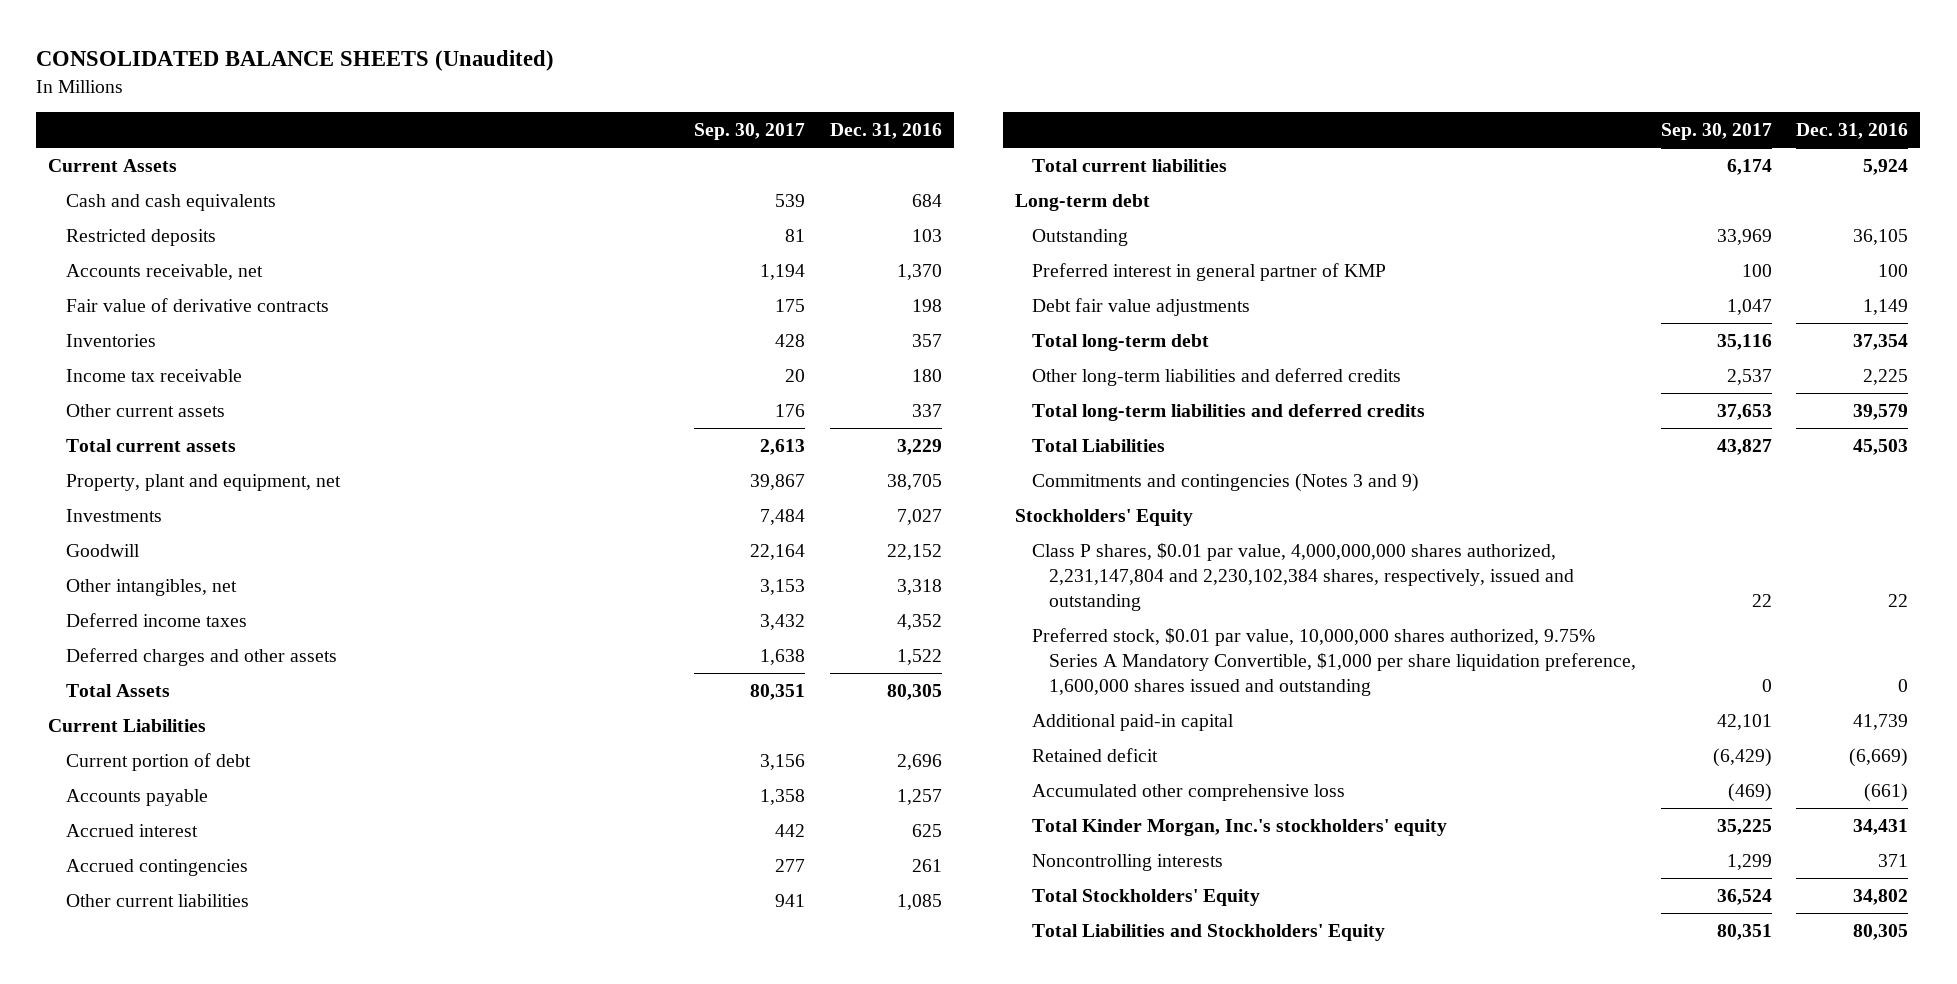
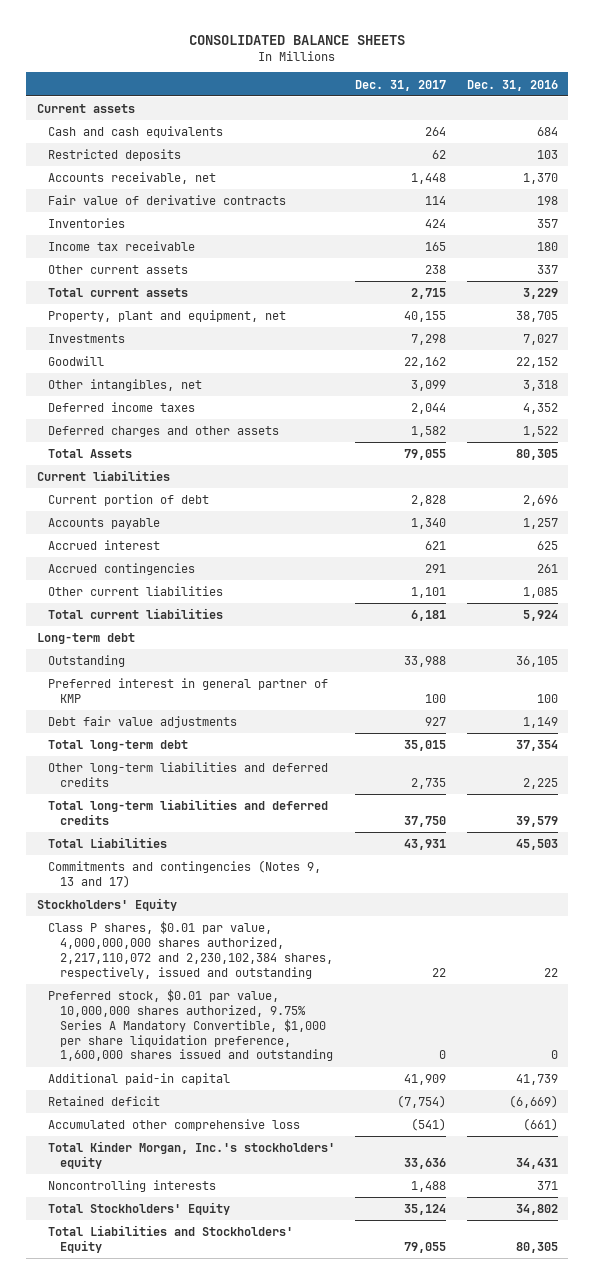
- CONSOLIDATED BALANCE SHEETS (Unaudited)
+ CONSOLIDATED BALANCE SHEETS
- | Sep. 30, 2017 | Dec. 31, 2016
+ | Dec. 31, 2017 | Dec. 31, 2016
- Current Assets
+ Current assets
- Current Liabilities
+ Current liabilities
- Commitments and contingencies (Notes 3 and 9)
+ Commitments and contingencies (Notes 9, 13 and 17)
- Class P shares, $0.01 par value, 4,000,000,000 shares authorized, 2,231,147,804 and 2,230,102,384 shares, respectively, issued and outstanding | 22 | 22
+ Class P shares, $0.01 par value, 4,000,000,000 shares authorized, 2,217,110,072 and 2,230,102,384 shares, respectively, issued and outstanding | 22 | 22

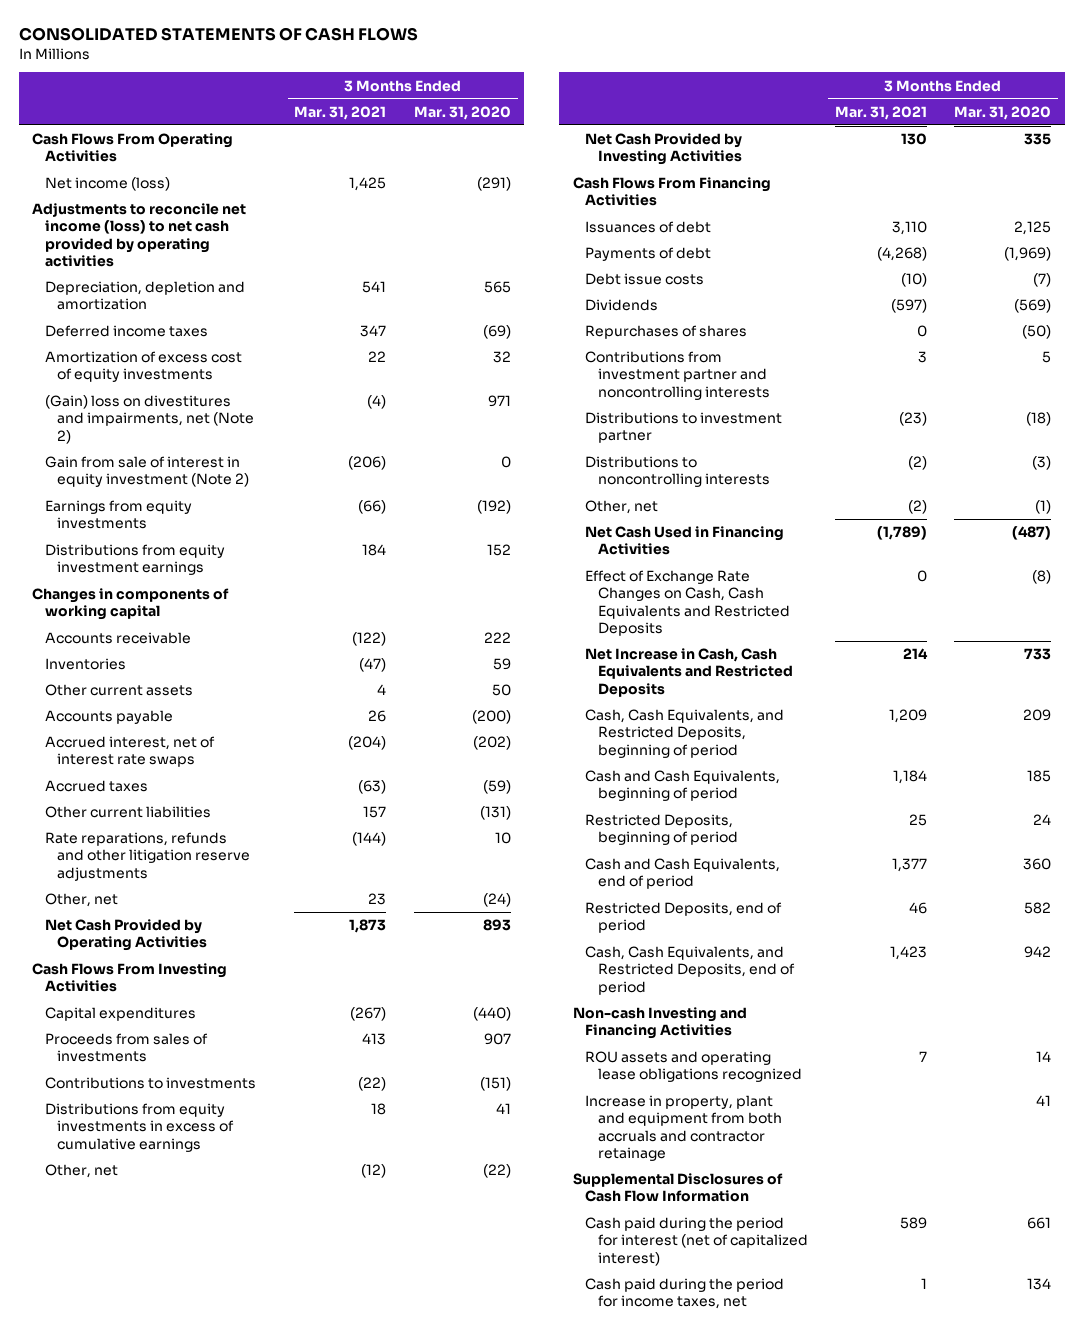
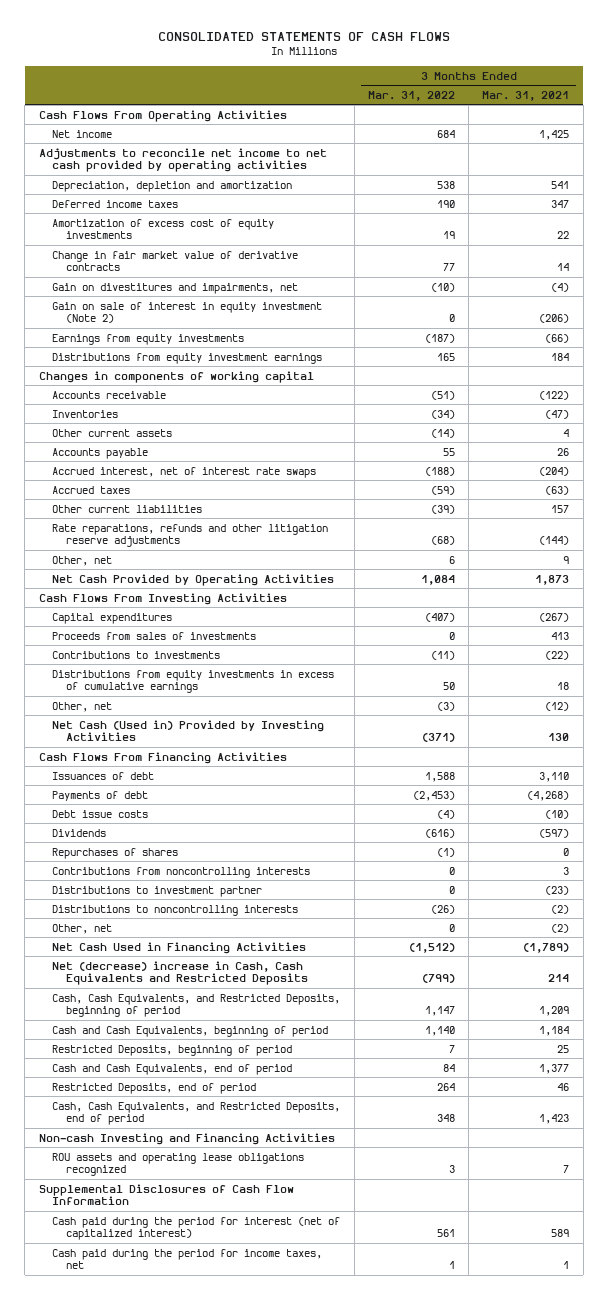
- | 3 Months Ended Mar. 31, 2021 | 3 Months Ended Mar. 31, 2020
+ | 3 Months Ended Mar. 31, 2022 | 3 Months Ended Mar. 31, 2021
- Net income (loss) | 1,425 | (291)
- Adjustments to reconcile net income (loss) to net cash provided by operating activities
+ Net income | 684 | 1,425
+ Adjustments to reconcile net income to net cash provided by operating activities
- (Gain) loss on divestitures and impairments, net (Note 2) | (4) | 971
- Gain from sale of interest in equity investment (Note 2) | (206) | 0
+ Change in fair market value of derivative contracts | 77 | 14
+ Gain on divestitures and impairments, net | (10) | (4)
+ Gain on sale of interest in equity investment (Note 2) | 0 | (206)
- Other, net | 23 | (24)
+ Other, net | 6 | 9
- Net Cash Provided by Investing Activities | 130 | 335
+ Net Cash (Used in) Provided by Investing Activities | (371) | 130
- Contributions from investment partner and noncontrolling interests | 3 | 5
+ Contributions from noncontrolling interests | 0 | 3
- Effect of Exchange Rate Changes on Cash, Cash Equivalents and Restricted Deposits | 0 | (8)
- Net Increase in Cash, Cash Equivalents and Restricted Deposits | 214 | 733
+ Net (decrease) increase in Cash, Cash Equivalents and Restricted Deposits | (799) | 214
- Increase in property, plant and equipment from both accruals and contractor retainage | | 41

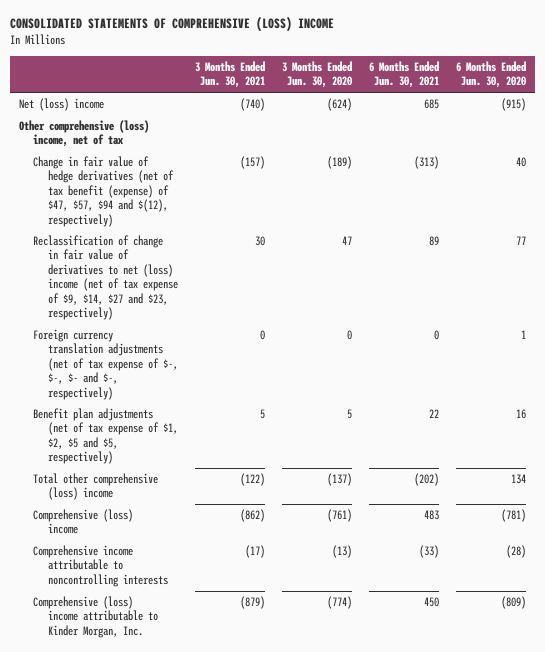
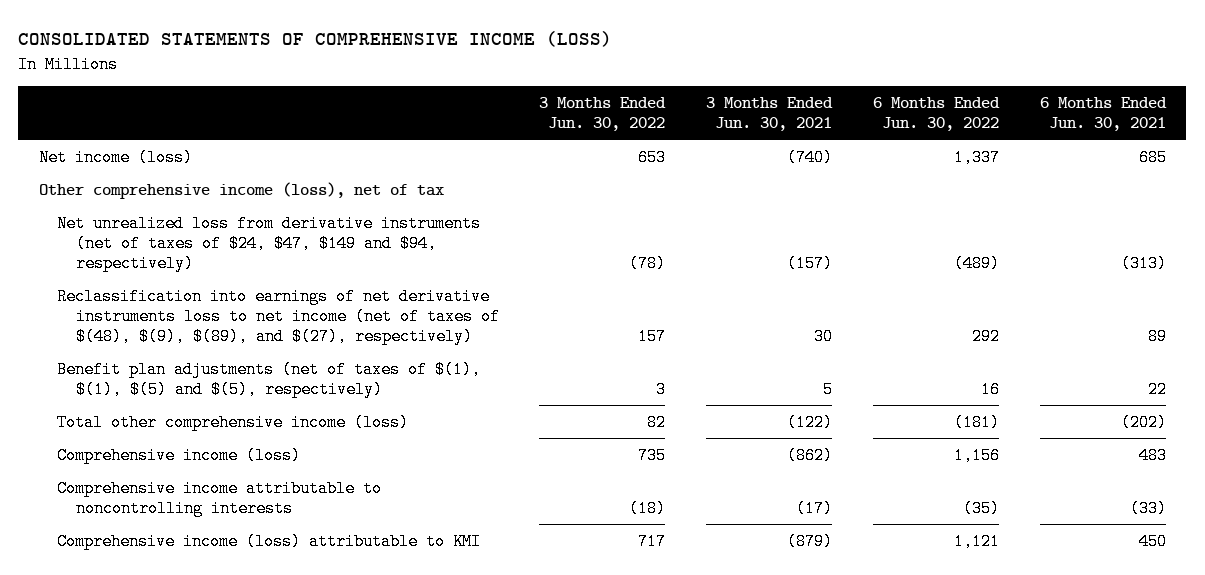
- CONSOLIDATED STATEMENTS OF COMPREHENSIVE (LOSS) INCOME
+ CONSOLIDATED STATEMENTS OF COMPREHENSIVE INCOME (LOSS)
- | 3 Months Ended Jun. 30, 2021 | 3 Months Ended Jun. 30, 2020 | 6 Months Ended Jun. 30, 2021 | 6 Months Ended Jun. 30, 2020
+ | 3 Months Ended Jun. 30, 2022 | 3 Months Ended Jun. 30, 2021 | 6 Months Ended Jun. 30, 2022 | 6 Months Ended Jun. 30, 2021
- Net (loss) income | (740) | (624) | 685 | (915)
- Other comprehensive (loss) income, net of tax
- Change in fair value of hedge derivatives (net of tax benefit (expense) of $47, $57, $94 and $(12), respectively) | (157) | (189) | (313) | 40
- Reclassification of change in fair value of derivatives to net (loss) income (net of tax expense of $9, $14, $27 and $23, respectively) | 30 | 47 | 89 | 77
- Foreign currency translation adjustments (net of tax expense of $-, $-, $- and $-, respectively) | 0 | 0 | 0 | 1
- Benefit plan adjustments (net of tax expense of $1, $2, $5 and $5, respectively) | 5 | 5 | 22 | 16
- Total other comprehensive (loss) income | (122) | (137) | (202) | 134
- Comprehensive (loss) income | (862) | (761) | 483 | (781)
+ Net income (loss) | 653 | (740) | 1,337 | 685
+ Other comprehensive income (loss), net of tax
+ Net unrealized loss from derivative instruments (net of taxes of $24, $47, $149 and $94, respectively) | (78) | (157) | (489) | (313)
+ Reclassification into earnings of net derivative instruments loss to net income (net of taxes of $(48), $(9), $(89), and $(27), respectively) | 157 | 30 | 292 | 89
+ Benefit plan adjustments (net of taxes of $(1), $(1), $(5) and $(5), respectively) | 3 | 5 | 16 | 22
+ Total other comprehensive income (loss) | 82 | (122) | (181) | (202)
+ Comprehensive income (loss) | 735 | (862) | 1,156 | 483
- Comprehensive (loss) income attributable to Kinder Morgan, Inc. | (879) | (774) | 450 | (809)
+ Comprehensive income (loss) attributable to KMI | 717 | (879) | 1,121 | 450

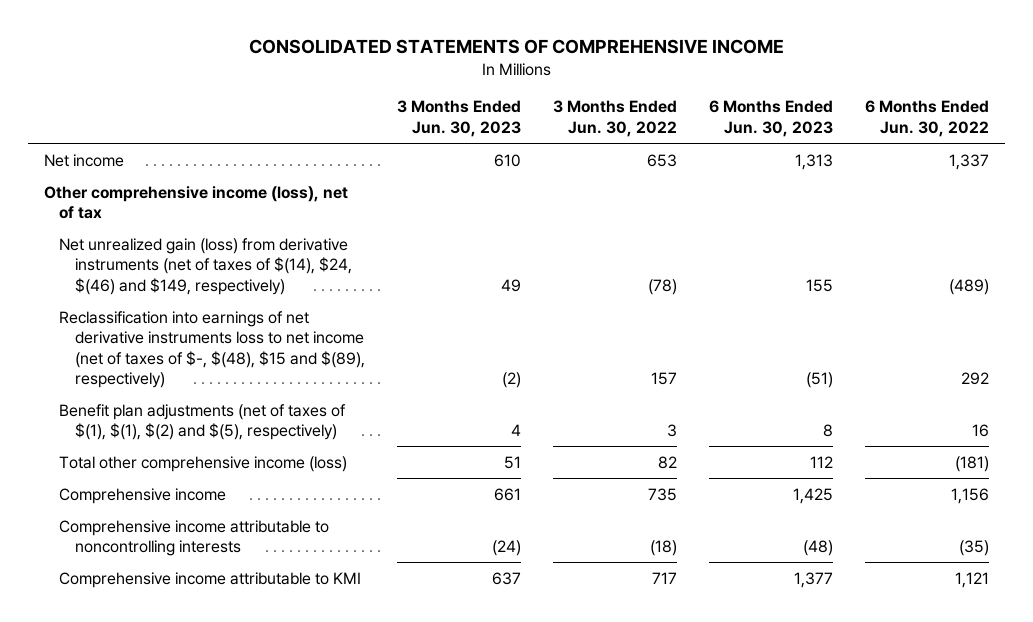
- CONSOLIDATED STATEMENTS OF COMPREHENSIVE INCOME (LOSS)
+ CONSOLIDATED STATEMENTS OF COMPREHENSIVE INCOME
- | 3 Months Ended Jun. 30, 2022 | 3 Months Ended Jun. 30, 2021 | 6 Months Ended Jun. 30, 2022 | 6 Months Ended Jun. 30, 2021
+ | 3 Months Ended Jun. 30, 2023 | 3 Months Ended Jun. 30, 2022 | 6 Months Ended Jun. 30, 2023 | 6 Months Ended Jun. 30, 2022
- Net income (loss) | 653 | (740) | 1,337 | 685
+ Net income | 610 | 653 | 1,313 | 1,337
- Net unrealized loss from derivative instruments (net of taxes of $24, $47, $149 and $94, respectively) | (78) | (157) | (489) | (313)
- Reclassification into earnings of net derivative instruments loss to net income (net of taxes of $(48), $(9), $(89), and $(27), respectively) | 157 | 30 | 292 | 89
- Benefit plan adjustments (net of taxes of $(1), $(1), $(5) and $(5), respectively) | 3 | 5 | 16 | 22
+ Net unrealized gain (loss) from derivative instruments (net of taxes of $(14), $24, $(46) and $149, respectively) | 49 | (78) | 155 | (489)
+ Reclassification into earnings of net derivative instruments loss to net income (net of taxes of $-, $(48), $15 and $(89), respectively) | (2) | 157 | (51) | 292
+ Benefit plan adjustments (net of taxes of $(1), $(1), $(2) and $(5), respectively) | 4 | 3 | 8 | 16
- Comprehensive income (loss) | 735 | (862) | 1,156 | 483
+ Comprehensive income | 661 | 735 | 1,425 | 1,156
- Comprehensive income (loss) attributable to KMI | 717 | (879) | 1,121 | 450
+ Comprehensive income attributable to KMI | 637 | 717 | 1,377 | 1,121

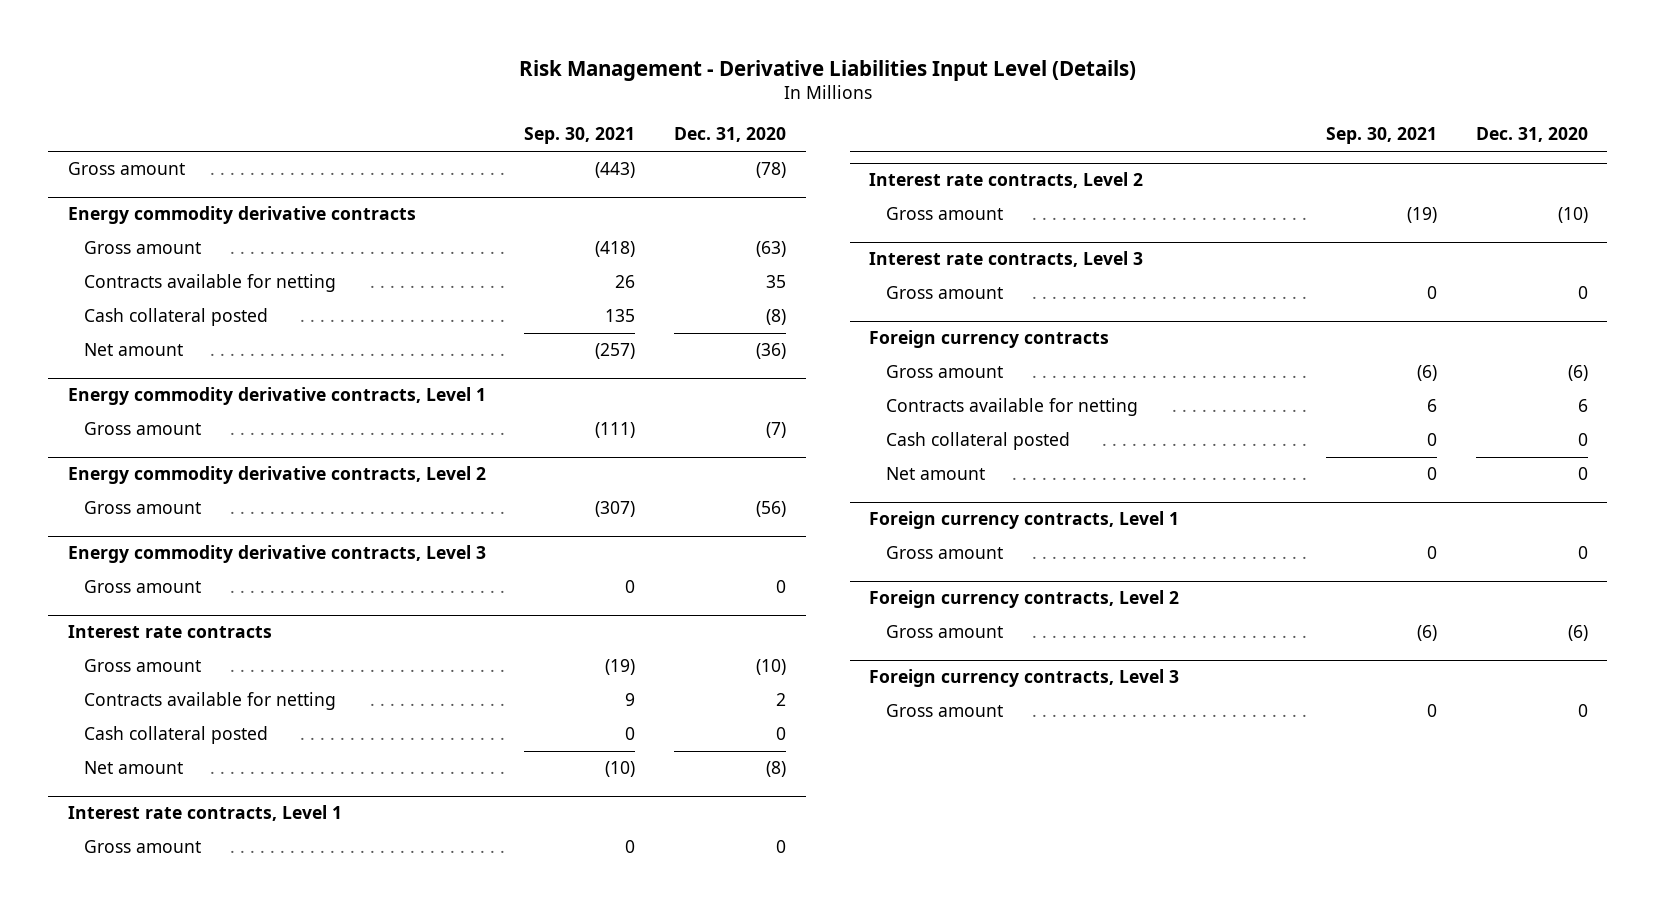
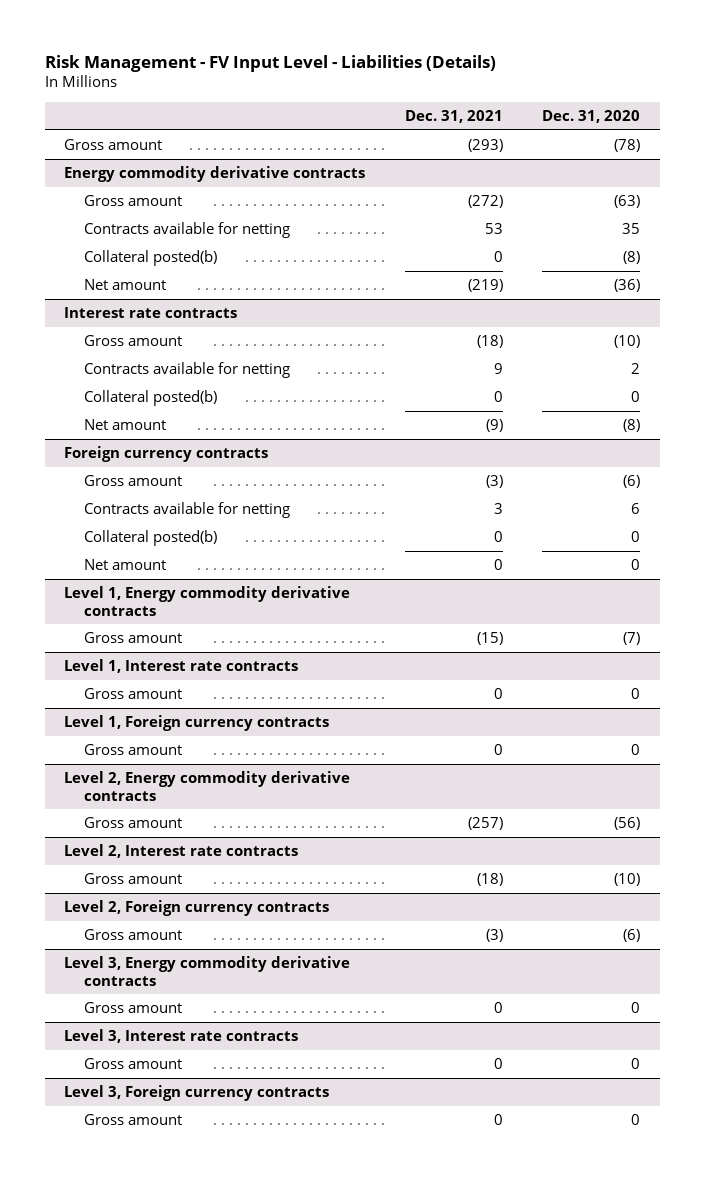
- Risk Management - Derivative Liabilities Input Level (Details)
+ Risk Management - FV Input Level - Liabilities (Details)
- | Sep. 30, 2021 | Dec. 31, 2020
+ | Dec. 31, 2021 | Dec. 31, 2020
@ Energy commodity derivative contracts
- Cash collateral posted | 135 | (8)
+ Collateral posted(b) | 0 | (8)
- Energy commodity derivative contracts, Level 1
- Gross amount | (111) | (7)
- Energy commodity derivative contracts, Level 2
- Gross amount | (307) | (56)
- Energy commodity derivative contracts, Level 3
- Gross amount | 0 | 0
@ Interest rate contracts
- Cash collateral posted | 0 | 0
+ Collateral posted(b) | 0 | 0
- Interest rate contracts, Level 1
- Gross amount | 0 | 0
- Interest rate contracts, Level 2
- Gross amount | (19) | (10)
- Interest rate contracts, Level 3
- Gross amount | 0 | 0
@ Foreign currency contracts
- Cash collateral posted | 0 | 0
+ Collateral posted(b) | 0 | 0
- Foreign currency contracts, Level 1
+ Level 1, Energy commodity derivative contracts
+ Gross amount | (15) | (7)
+ Level 1, Interest rate contracts
- Foreign currency contracts, Level 2
+ Level 1, Foreign currency contracts
+ Gross amount | 0 | 0
+ Level 2, Energy commodity derivative contracts
+ Gross amount | (257) | (56)
+ Level 2, Interest rate contracts
+ Gross amount | (18) | (10)
+ Level 2, Foreign currency contracts
- Foreign currency contracts, Level 3
+ Level 3, Energy commodity derivative contracts
+ Level 3, Interest rate contracts
+ Gross amount | 0 | 0
+ Level 3, Foreign currency contracts
+ Gross amount | 0 | 0

